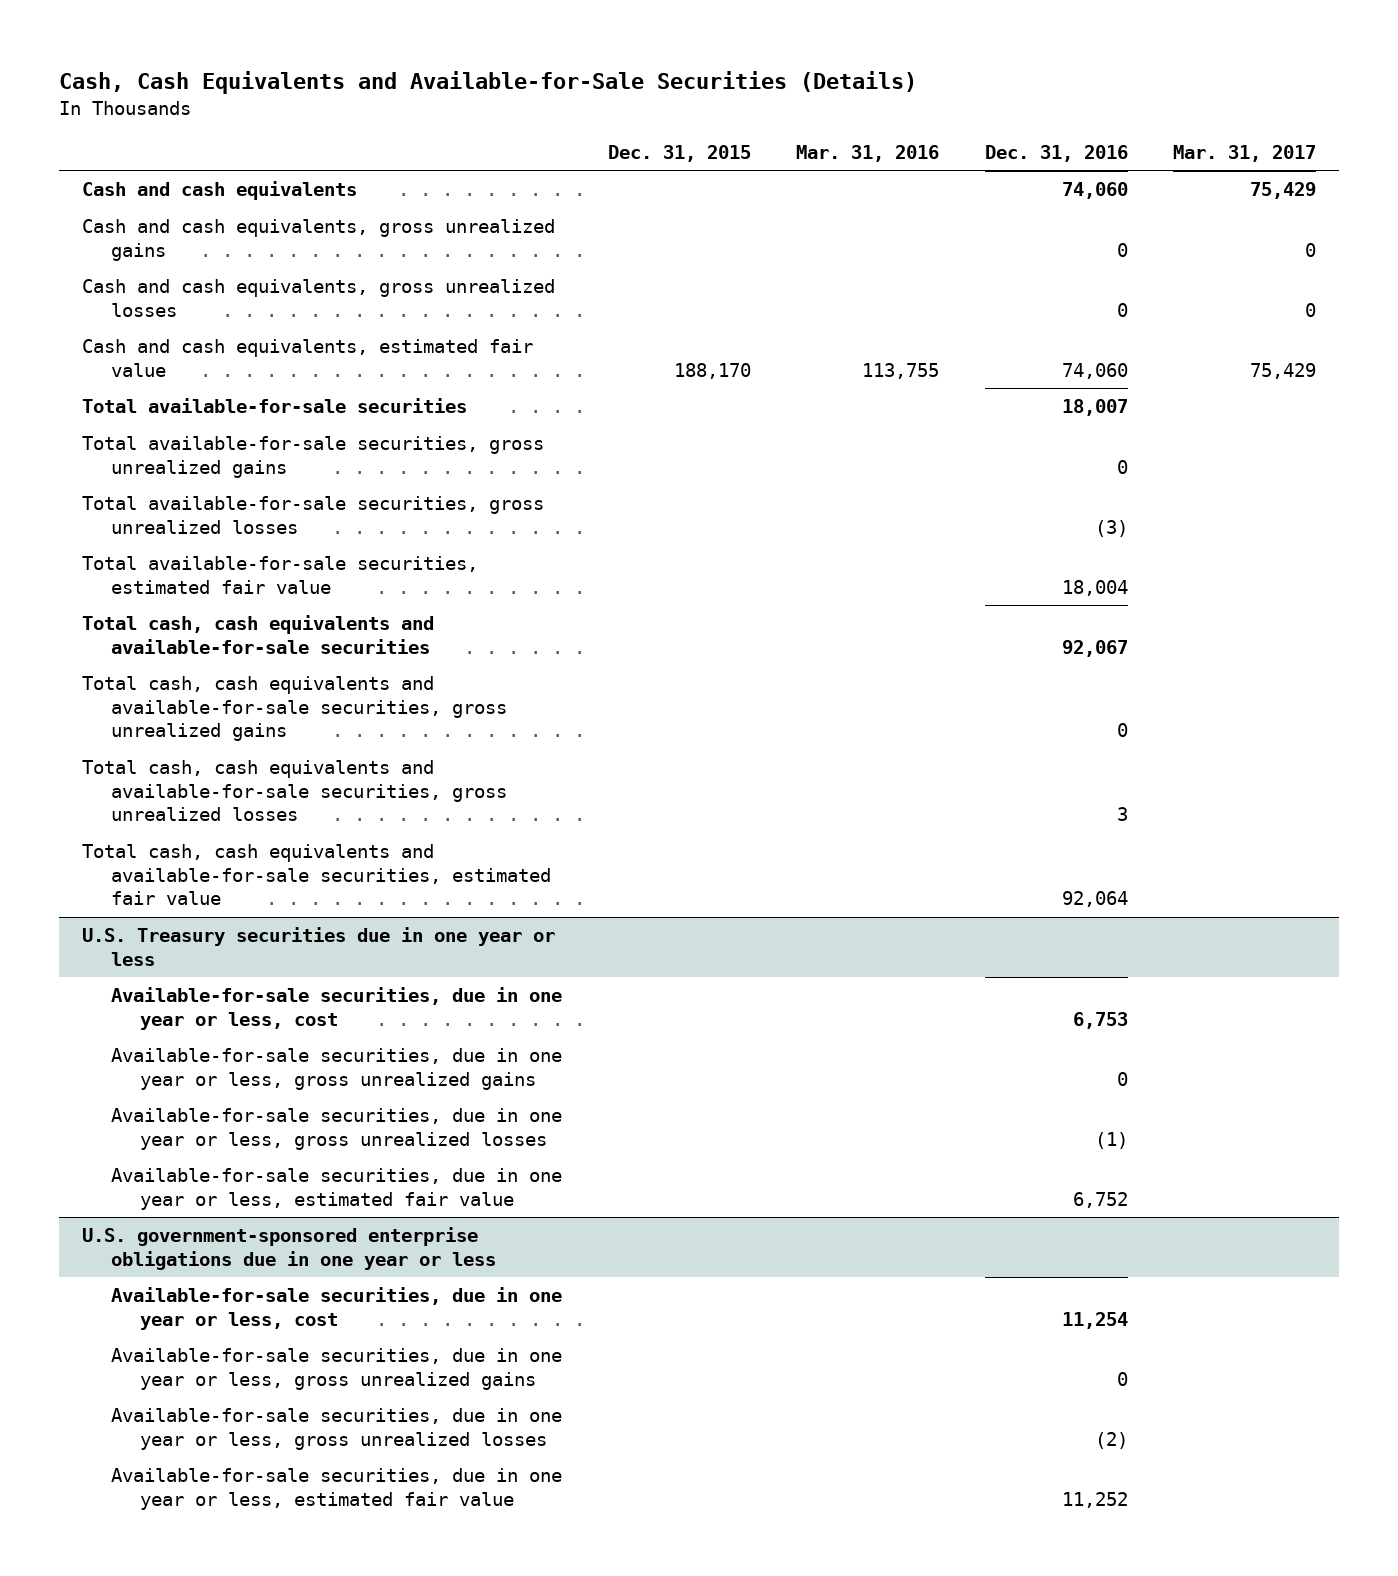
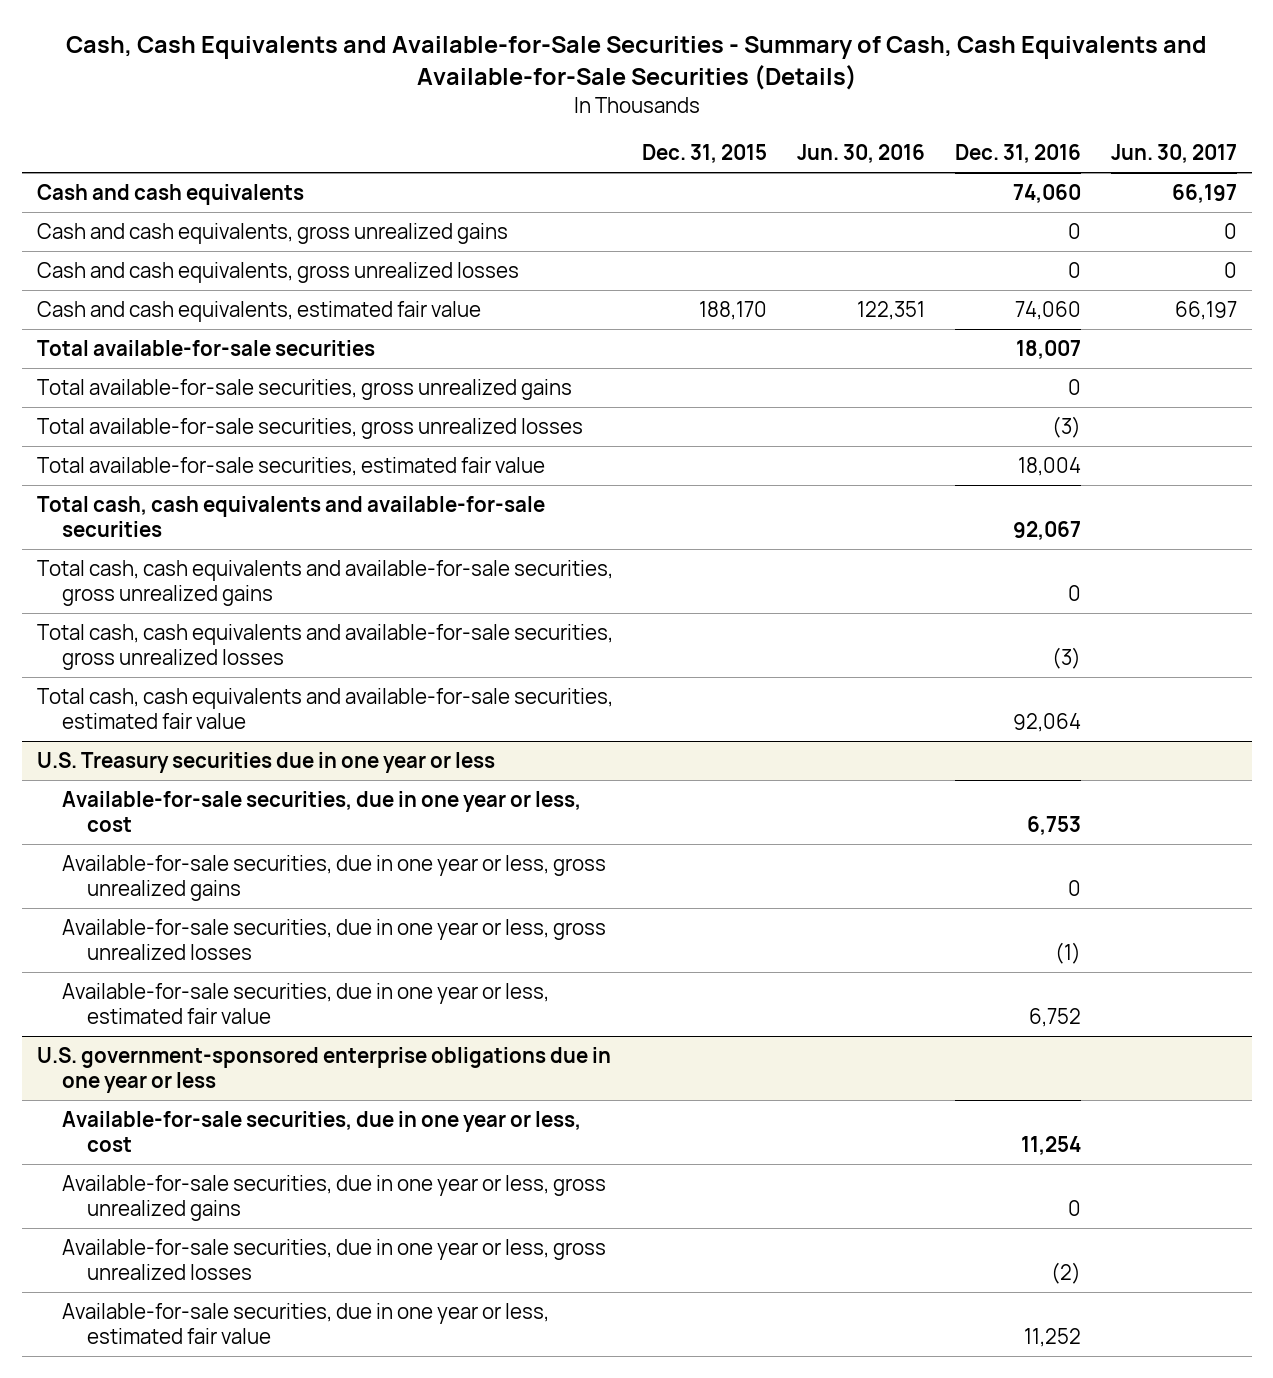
- Cash, Cash Equivalents and Available-for-Sale Securities (Details)
+ Cash, Cash Equivalents and Available-for-Sale Securities - Summary of Cash, Cash Equivalents and Available-for-Sale Securities (Details)
- | Dec. 31, 2015 | Mar. 31, 2016 | Dec. 31, 2016 | Mar. 31, 2017
+ | Dec. 31, 2015 | Jun. 30, 2016 | Dec. 31, 2016 | Jun. 30, 2017
- Total cash, cash equivalents and available-for-sale securities, gross unrealized losses | | | 3 |
+ Total cash, cash equivalents and available-for-sale securities, gross unrealized losses | | | (3) |

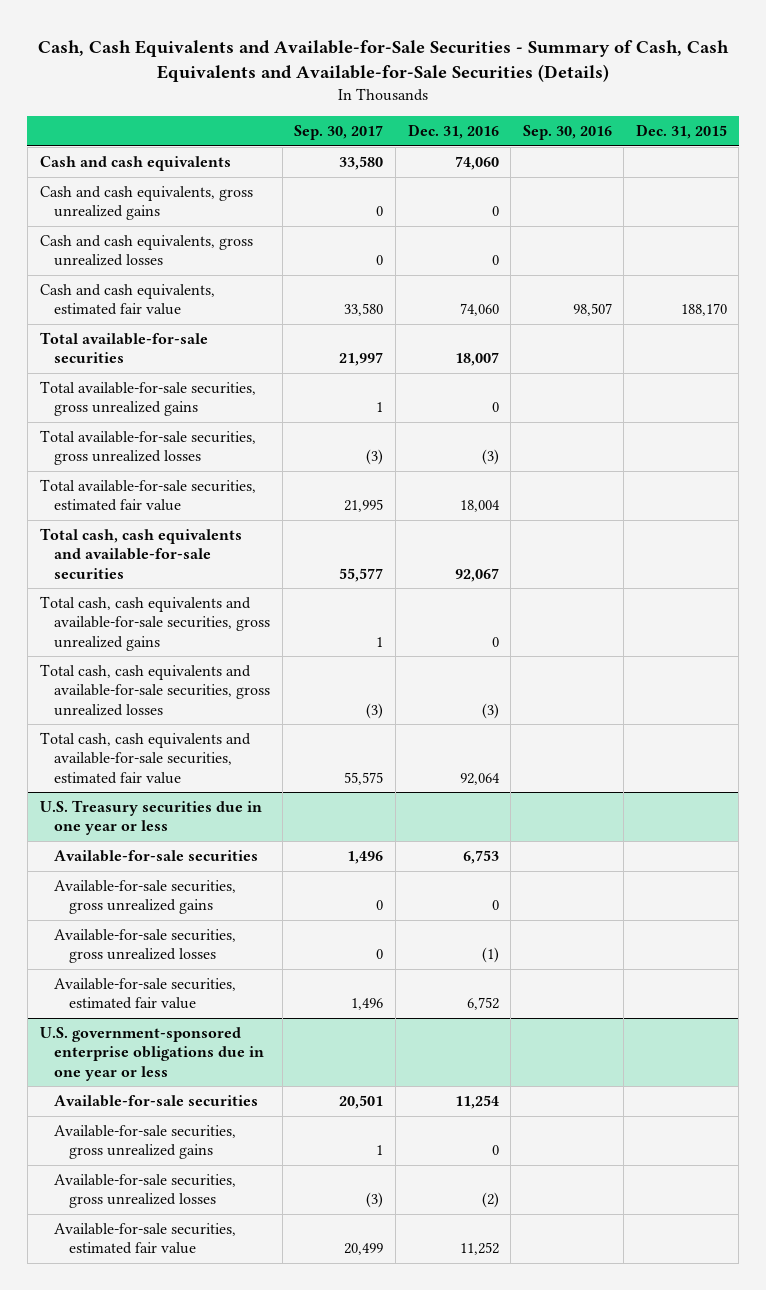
- | Dec. 31, 2015 | Jun. 30, 2016 | Dec. 31, 2016 | Jun. 30, 2017
+ | Sep. 30, 2017 | Dec. 31, 2016 | Sep. 30, 2016 | Dec. 31, 2015
@ U.S. Treasury securities due in one year or less
- Available-for-sale securities, due in one year or less, cost | | | 6,753 |
- Available-for-sale securities, due in one year or less, gross unrealized gains | | | 0 |
- Available-for-sale securities, due in one year or less, gross unrealized losses | | | (1) |
- Available-for-sale securities, due in one year or less, estimated fair value | | | 6,752 |
+ Available-for-sale securities | 1,496 | 6,753 | |
+ Available-for-sale securities, gross unrealized gains | 0 | 0 | |
+ Available-for-sale securities, gross unrealized losses | 0 | (1) | |
+ Available-for-sale securities, estimated fair value | 1,496 | 6,752 | |
@ U.S. government-sponsored enterprise obligations due in one year or less
- Available-for-sale securities, due in one year or less, cost | | | 11,254 |
- Available-for-sale securities, due in one year or less, gross unrealized gains | | | 0 |
- Available-for-sale securities, due in one year or less, gross unrealized losses | | | (2) |
- Available-for-sale securities, due in one year or less, estimated fair value | | | 11,252 |
+ Available-for-sale securities | 20,501 | 11,254 | |
+ Available-for-sale securities, gross unrealized gains | 1 | 0 | |
+ Available-for-sale securities, gross unrealized losses | (3) | (2) | |
+ Available-for-sale securities, estimated fair value | 20,499 | 11,252 | |

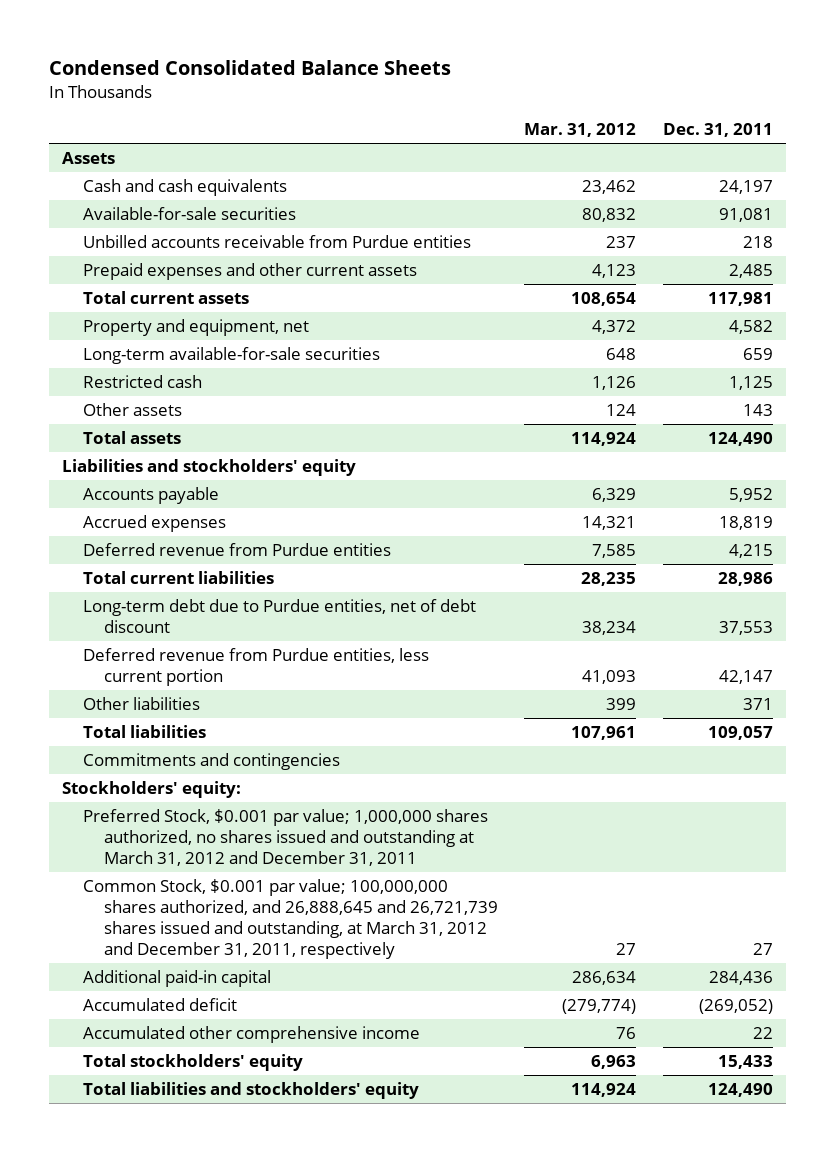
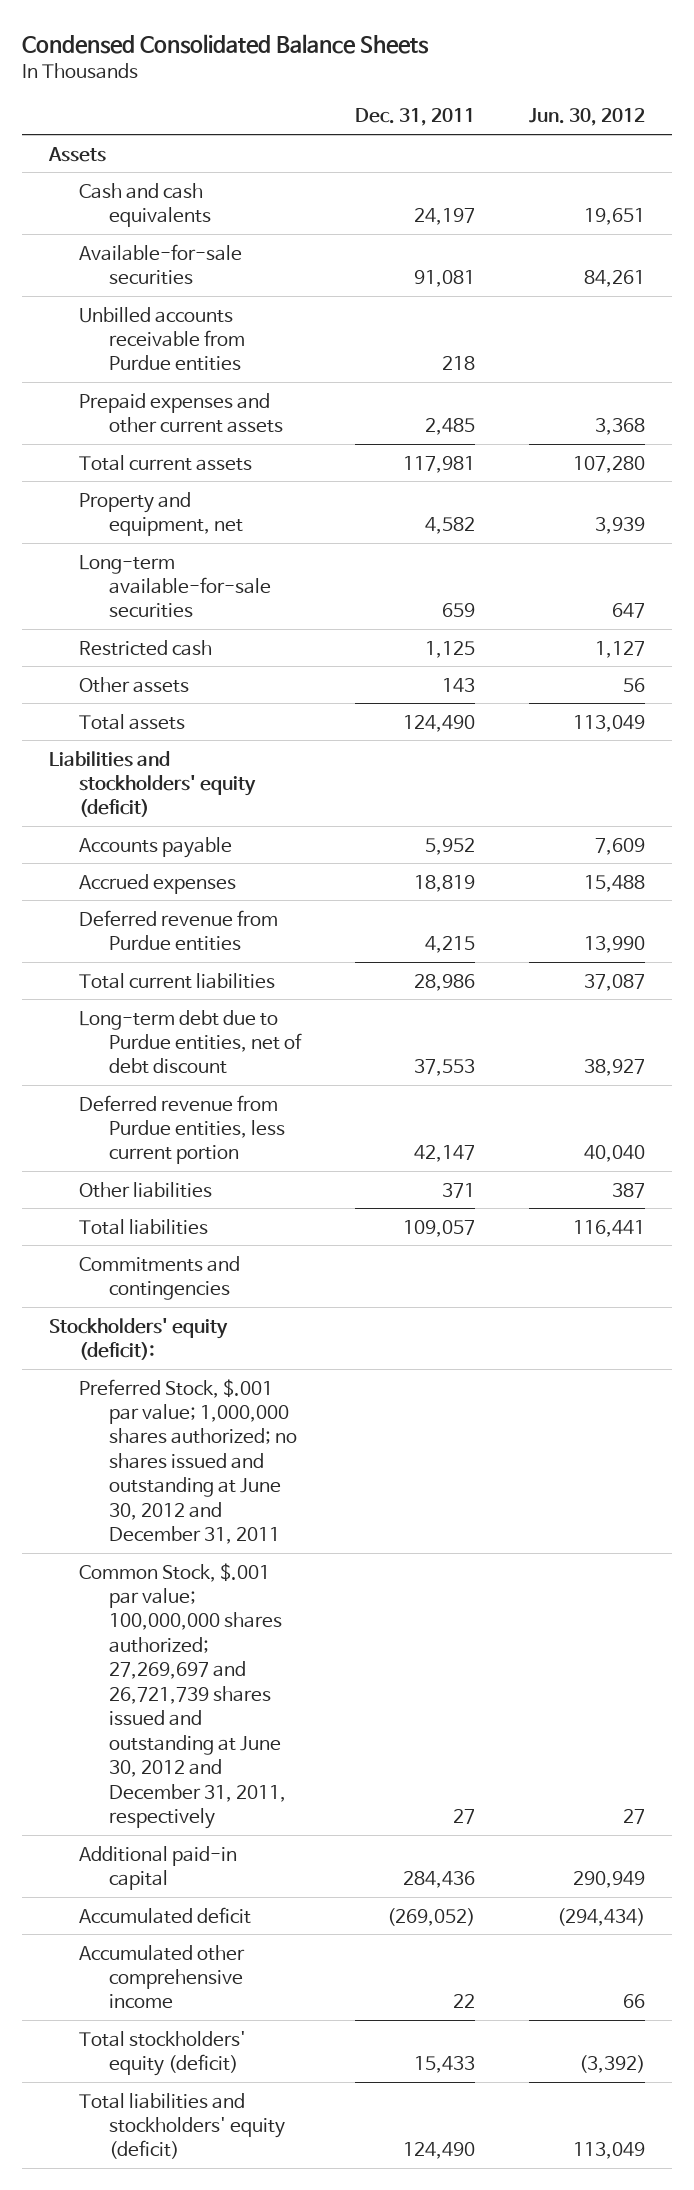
- | Mar. 31, 2012 | Dec. 31, 2011
+ | Dec. 31, 2011 | Jun. 30, 2012
- Liabilities and stockholders' equity
+ Liabilities and stockholders' equity (deficit)
- Stockholders' equity:
- Preferred Stock, $0.001 par value; 1,000,000 shares authorized, no shares issued and outstanding at March 31, 2012 and December 31, 2011
- Common Stock, $0.001 par value; 100,000,000 shares authorized, and 26,888,645 and 26,721,739 shares issued and outstanding, at March 31, 2012 and December 31, 2011, respectively | 27 | 27
+ Stockholders' equity (deficit):
+ Preferred Stock, $.001 par value; 1,000,000 shares authorized; no shares issued and outstanding at June 30, 2012 and December 31, 2011
+ Common Stock, $.001 par value; 100,000,000 shares authorized; 27,269,697 and 26,721,739 shares issued and outstanding at June 30, 2012 and December 31, 2011, respectively | 27 | 27
- Total stockholders' equity | 6,963 | 15,433
- Total liabilities and stockholders' equity | 114,924 | 124,490
+ Total stockholders' equity (deficit) | 15,433 | (3,392)
+ Total liabilities and stockholders' equity (deficit) | 124,490 | 113,049

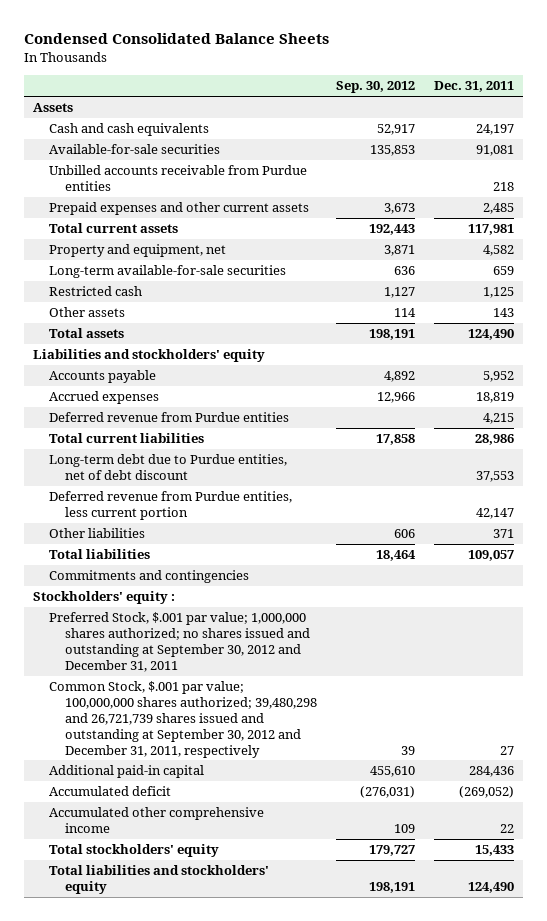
- | Dec. 31, 2011 | Jun. 30, 2012
+ | Sep. 30, 2012 | Dec. 31, 2011
- Liabilities and stockholders' equity (deficit)
+ Liabilities and stockholders' equity
- Stockholders' equity (deficit):
- Preferred Stock, $.001 par value; 1,000,000 shares authorized; no shares issued and outstanding at June 30, 2012 and December 31, 2011
- Common Stock, $.001 par value; 100,000,000 shares authorized; 27,269,697 and 26,721,739 shares issued and outstanding at June 30, 2012 and December 31, 2011, respectively | 27 | 27
+ Stockholders' equity :
+ Preferred Stock, $.001 par value; 1,000,000 shares authorized; no shares issued and outstanding at September 30, 2012 and December 31, 2011
+ Common Stock, $.001 par value; 100,000,000 shares authorized; 39,480,298 and 26,721,739 shares issued and outstanding at September 30, 2012 and December 31, 2011, respectively | 39 | 27
- Total stockholders' equity (deficit) | 15,433 | (3,392)
- Total liabilities and stockholders' equity (deficit) | 124,490 | 113,049
+ Total stockholders' equity | 179,727 | 15,433
+ Total liabilities and stockholders' equity | 198,191 | 124,490

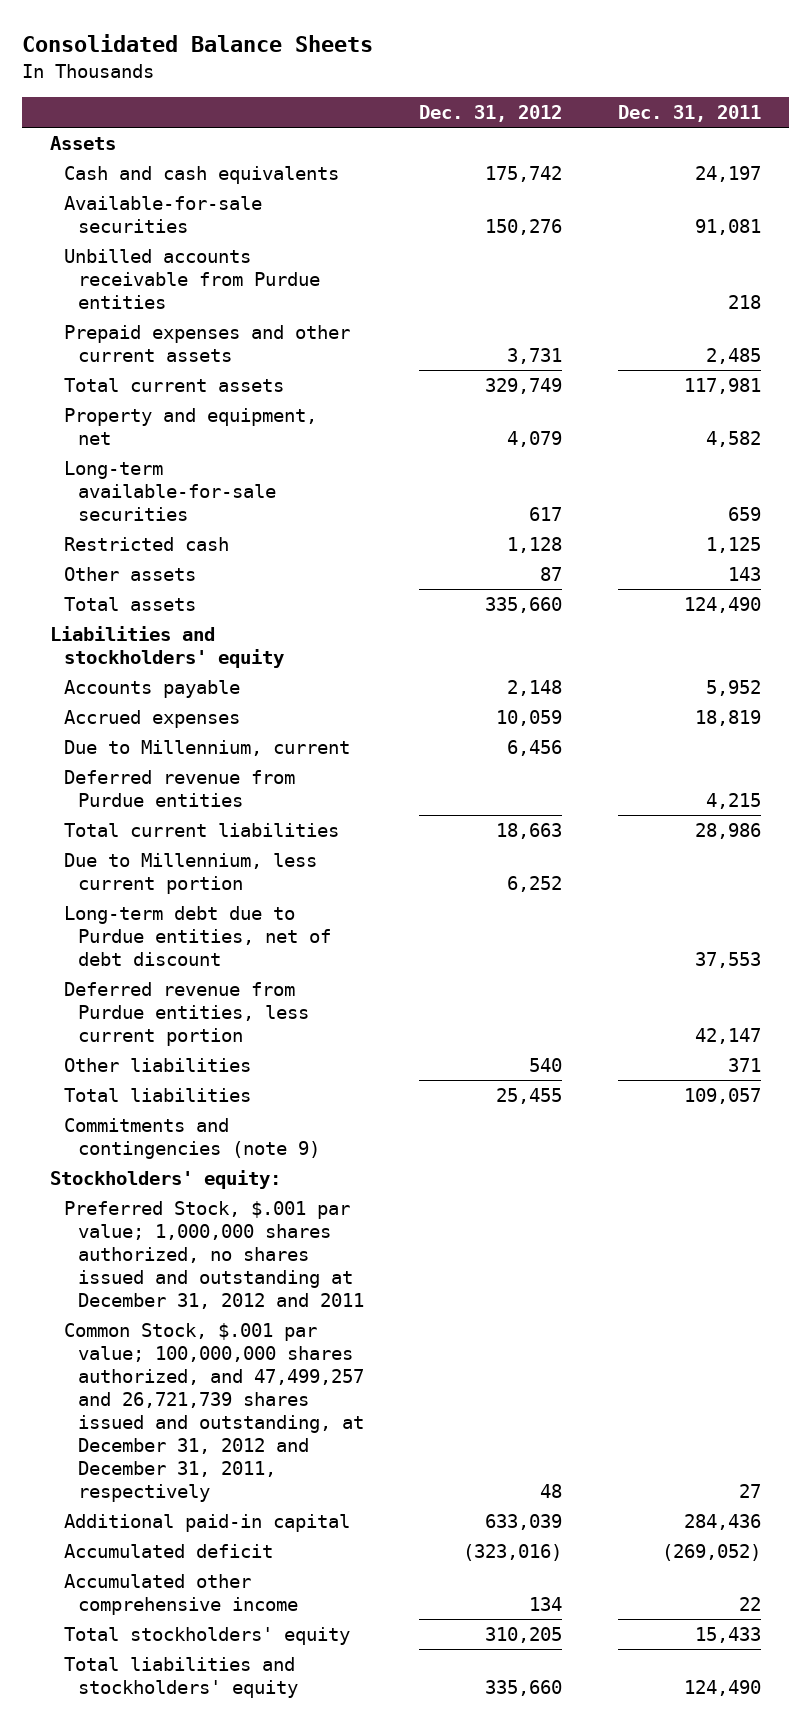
- Condensed Consolidated Balance Sheets
+ Consolidated Balance Sheets
- | Sep. 30, 2012 | Dec. 31, 2011
+ | Dec. 31, 2012 | Dec. 31, 2011
+ Due to Millennium, current | 6,456 |
+ Due to Millennium, less current portion | 6,252 |
- Commitments and contingencies
- Stockholders' equity :
- Preferred Stock, $.001 par value; 1,000,000 shares authorized; no shares issued and outstanding at September 30, 2012 and December 31, 2011
- Common Stock, $.001 par value; 100,000,000 shares authorized; 39,480,298 and 26,721,739 shares issued and outstanding at September 30, 2012 and December 31, 2011, respectively | 39 | 27
+ Commitments and contingencies (note 9)
+ Stockholders' equity:
+ Preferred Stock, $.001 par value; 1,000,000 shares authorized, no shares issued and outstanding at December 31, 2012 and 2011
+ Common Stock, $.001 par value; 100,000,000 shares authorized, and 47,499,257 and 26,721,739 shares issued and outstanding, at December 31, 2012 and December 31, 2011, respectively | 48 | 27

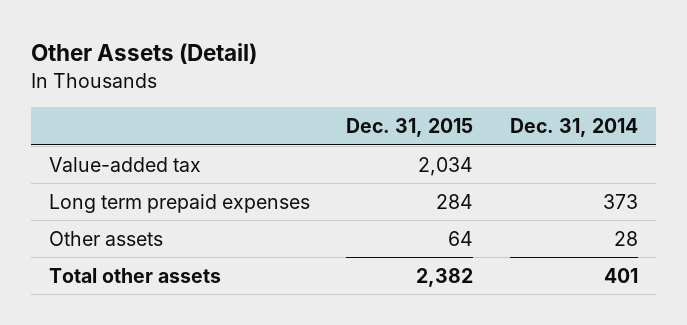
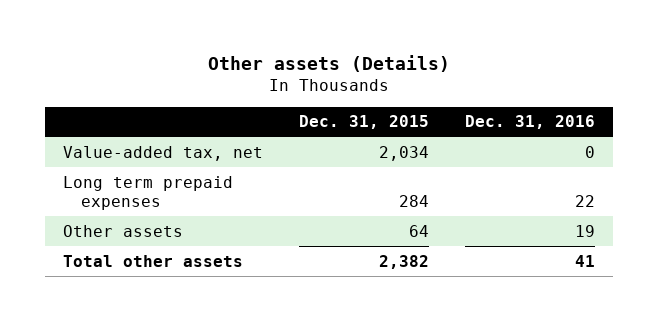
- Other Assets (Detail)
+ Other assets (Details)
- | Dec. 31, 2015 | Dec. 31, 2014
+ | Dec. 31, 2015 | Dec. 31, 2016
- Value-added tax | 2,034 |
+ Value-added tax, net | 2,034 | 0

